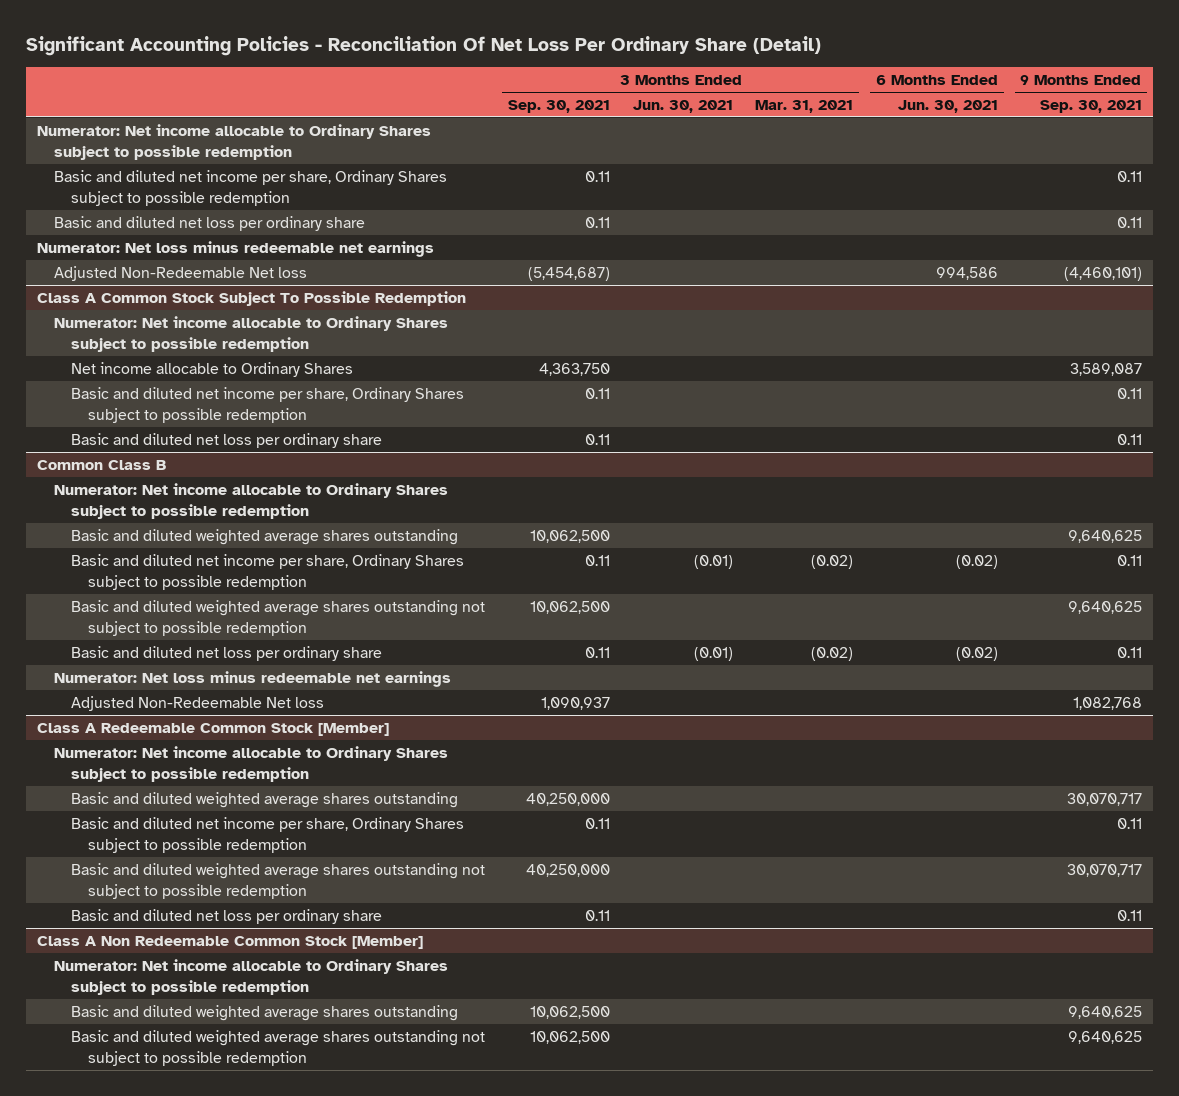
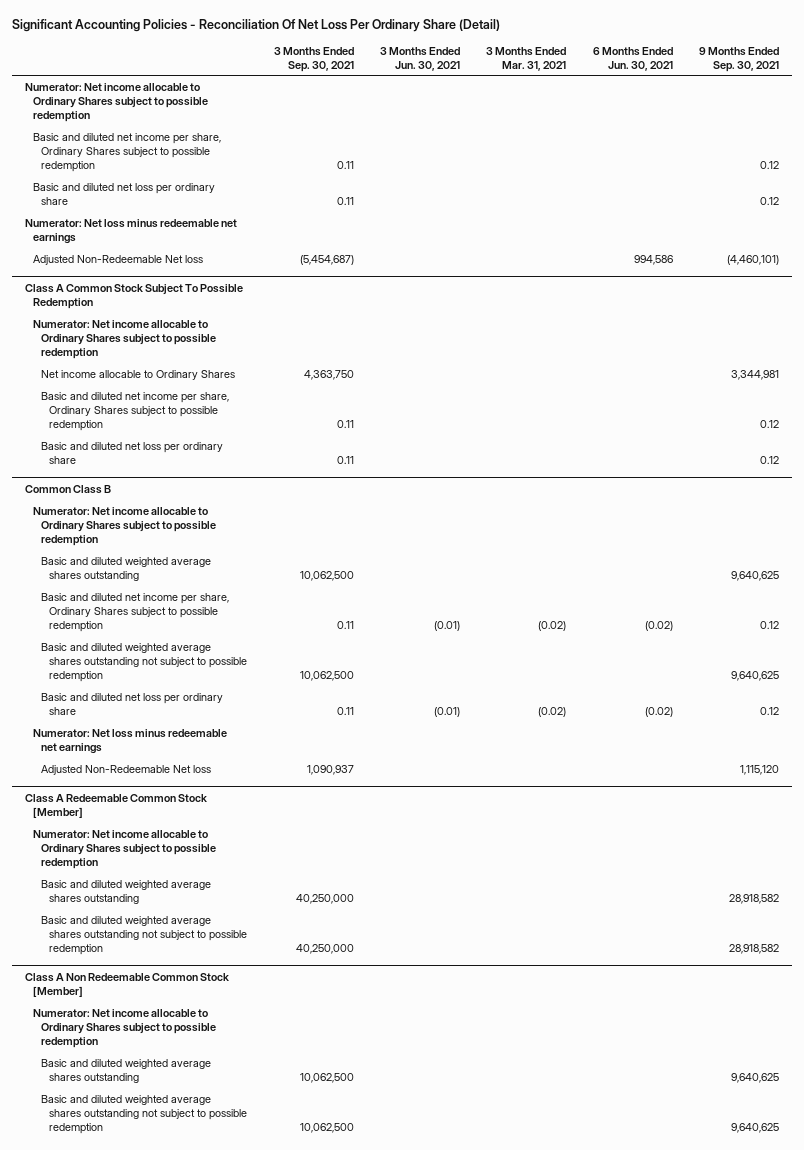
- Basic and diluted net income per share, Ordinary Shares subject to possible redemption | 0.11 | | | | 0.11
- Basic and diluted net loss per ordinary share | 0.11 | | | | 0.11
+ Basic and diluted net income per share, Ordinary Shares subject to possible redemption | 0.11 | | | | 0.12
+ Basic and diluted net loss per ordinary share | 0.11 | | | | 0.12
@ Class A Common Stock Subject To Possible Redemption
- Net income allocable to Ordinary Shares | 4,363,750 | | | | 3,589,087
- Basic and diluted net income per share, Ordinary Shares subject to possible redemption | 0.11 | | | | 0.11
- Basic and diluted net loss per ordinary share | 0.11 | | | | 0.11
+ Net income allocable to Ordinary Shares | 4,363,750 | | | | 3,344,981
+ Basic and diluted net income per share, Ordinary Shares subject to possible redemption | 0.11 | | | | 0.12
+ Basic and diluted net loss per ordinary share | 0.11 | | | | 0.12
@ Common Class B
- Basic and diluted net income per share, Ordinary Shares subject to possible redemption | 0.11 | (0.01) | (0.02) | (0.02) | 0.11
+ Basic and diluted net income per share, Ordinary Shares subject to possible redemption | 0.11 | (0.01) | (0.02) | (0.02) | 0.12
- Basic and diluted net loss per ordinary share | 0.11 | (0.01) | (0.02) | (0.02) | 0.11
+ Basic and diluted net loss per ordinary share | 0.11 | (0.01) | (0.02) | (0.02) | 0.12
- Adjusted Non-Redeemable Net loss | 1,090,937 | | | | 1,082,768
+ Adjusted Non-Redeemable Net loss | 1,090,937 | | | | 1,115,120
@ Class A Redeemable Common Stock [Member]
- Basic and diluted weighted average shares outstanding | 40,250,000 | | | | 30,070,717
- Basic and diluted net income per share, Ordinary Shares subject to possible redemption | 0.11 | | | | 0.11
- Basic and diluted weighted average shares outstanding not subject to possible redemption | 40,250,000 | | | | 30,070,717
- Basic and diluted net loss per ordinary share | 0.11 | | | | 0.11
+ Basic and diluted weighted average shares outstanding | 40,250,000 | | | | 28,918,582
+ Basic and diluted weighted average shares outstanding not subject to possible redemption | 40,250,000 | | | | 28,918,582

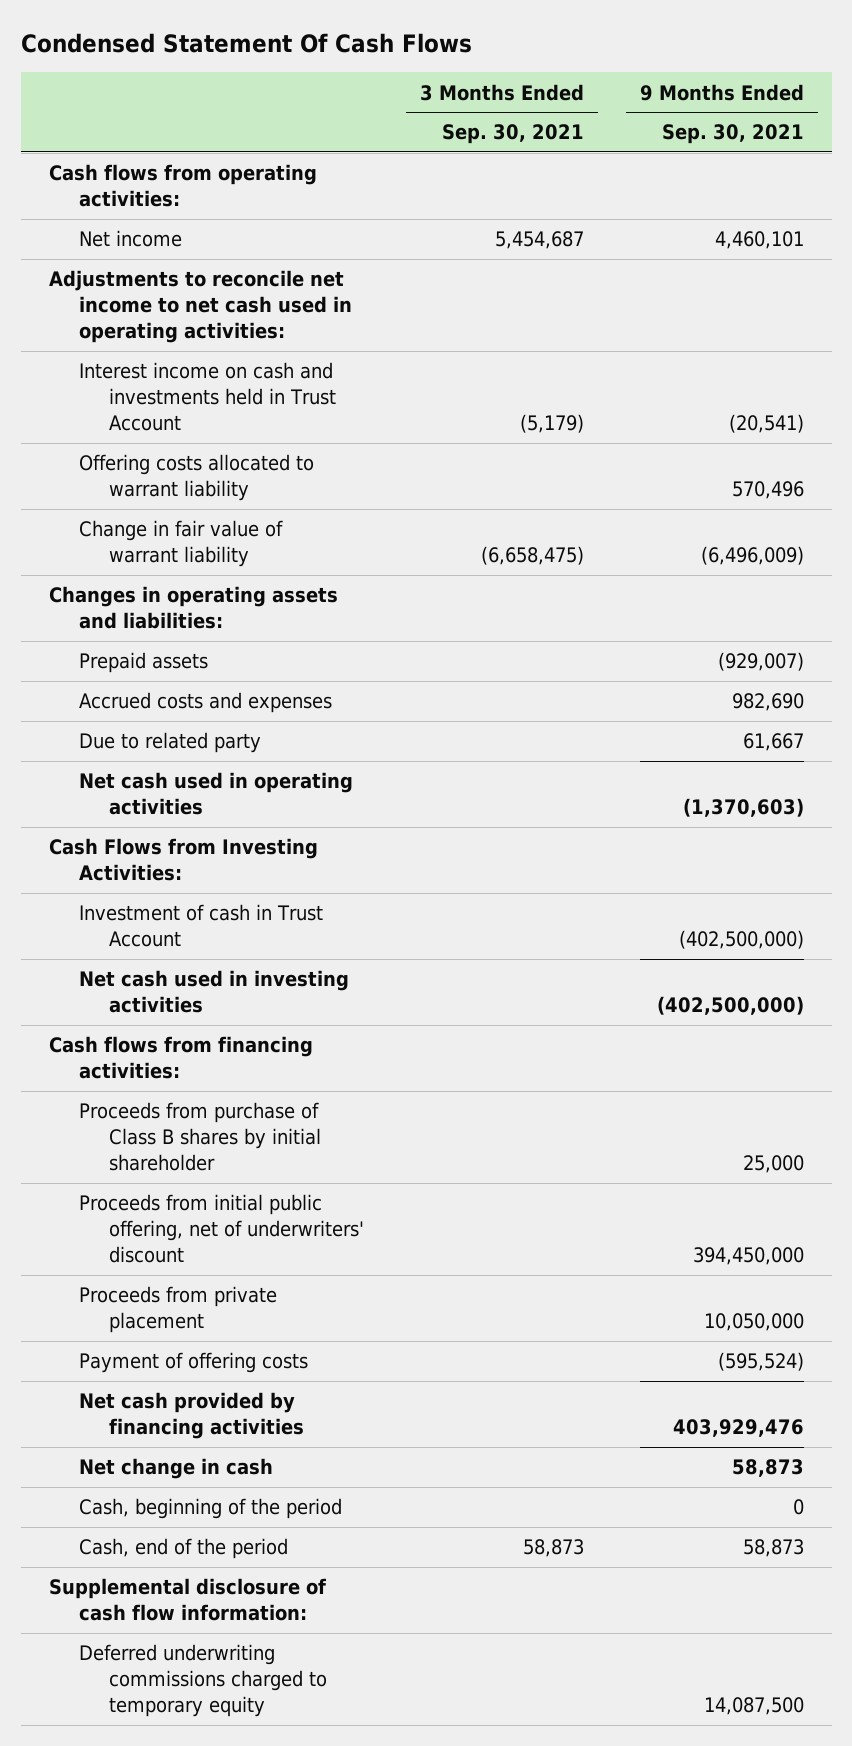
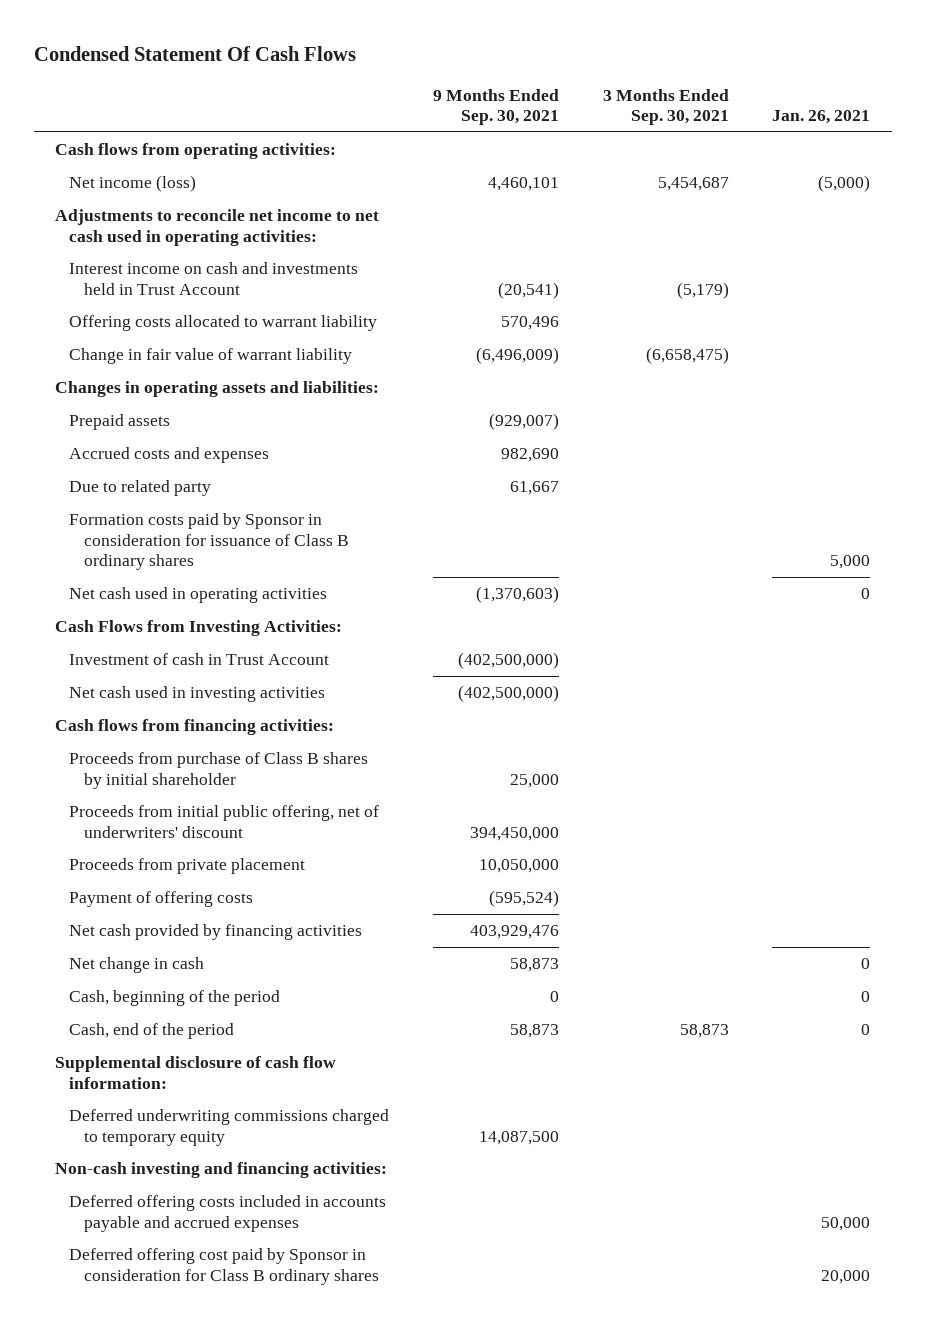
- | 3 Months Ended Sep. 30, 2021 | 9 Months Ended Sep. 30, 2021
+ | 9 Months Ended Sep. 30, 2021 | 3 Months Ended Sep. 30, 2021 | Jan. 26, 2021
- Net income | 5,454,687 | 4,460,101
+ Net income (loss) | 4,460,101 | 5,454,687 | (5,000)
+ Formation costs paid by Sponsor in consideration for issuance of Class B ordinary shares | | | 5,000
+ Non-cash investing and financing activities:
+ Deferred offering costs included in accounts payable and accrued expenses | | | 50,000
+ Deferred offering cost paid by Sponsor in consideration for Class B ordinary shares | | | 20,000

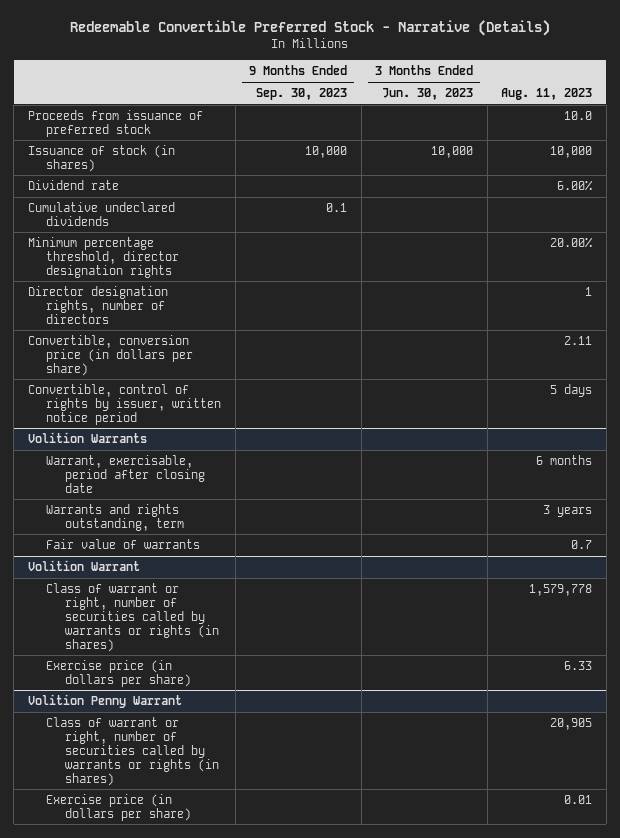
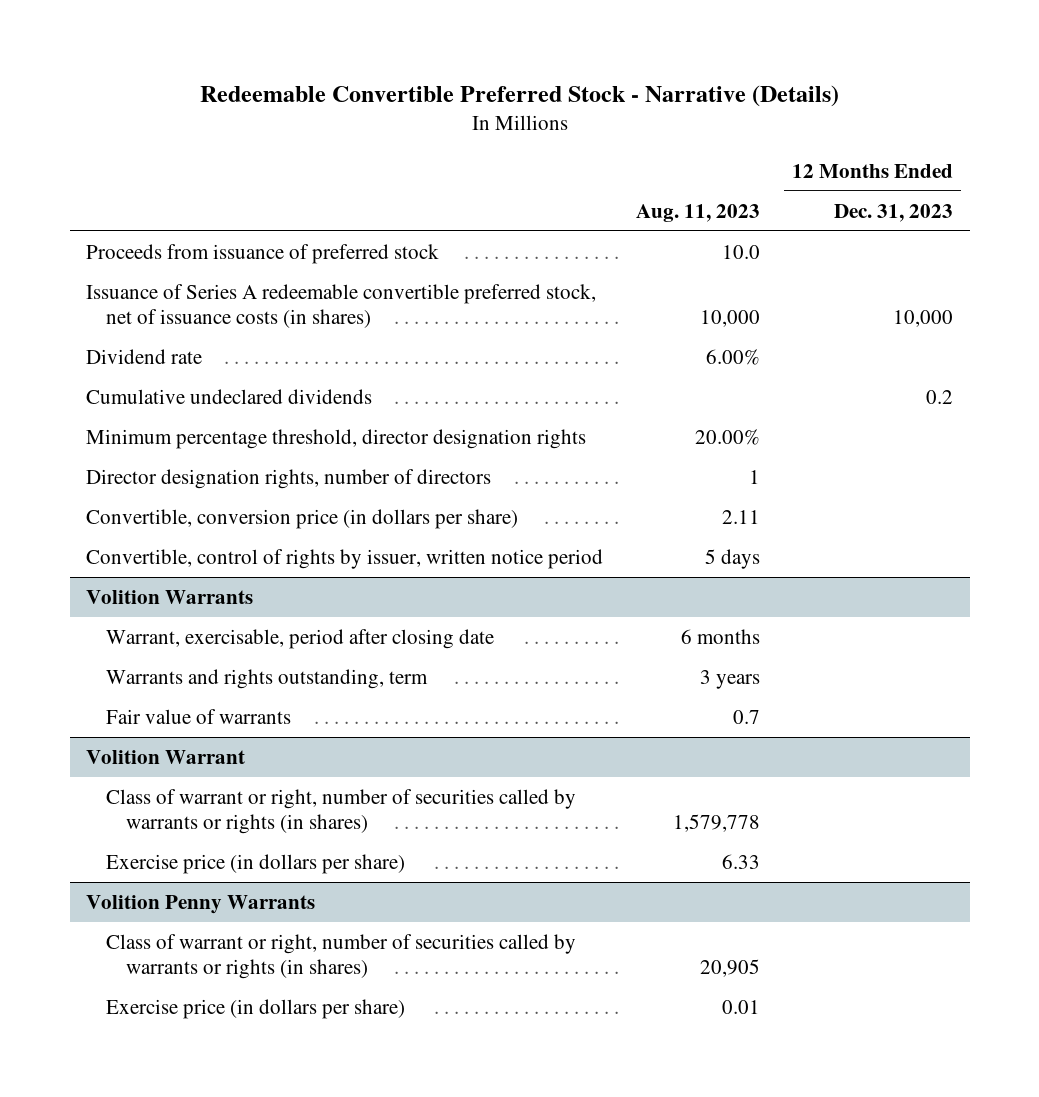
- | 9 Months Ended Sep. 30, 2023 | 3 Months Ended Jun. 30, 2023 | Aug. 11, 2023
+ | Aug. 11, 2023 | 12 Months Ended Dec. 31, 2023
- Issuance of stock (in shares) | 10,000 | 10,000 | 10,000
+ Issuance of Series A redeemable convertible preferred stock, net of issuance costs (in shares) | 10,000 | 10,000
- Volition Penny Warrant
+ Volition Penny Warrants

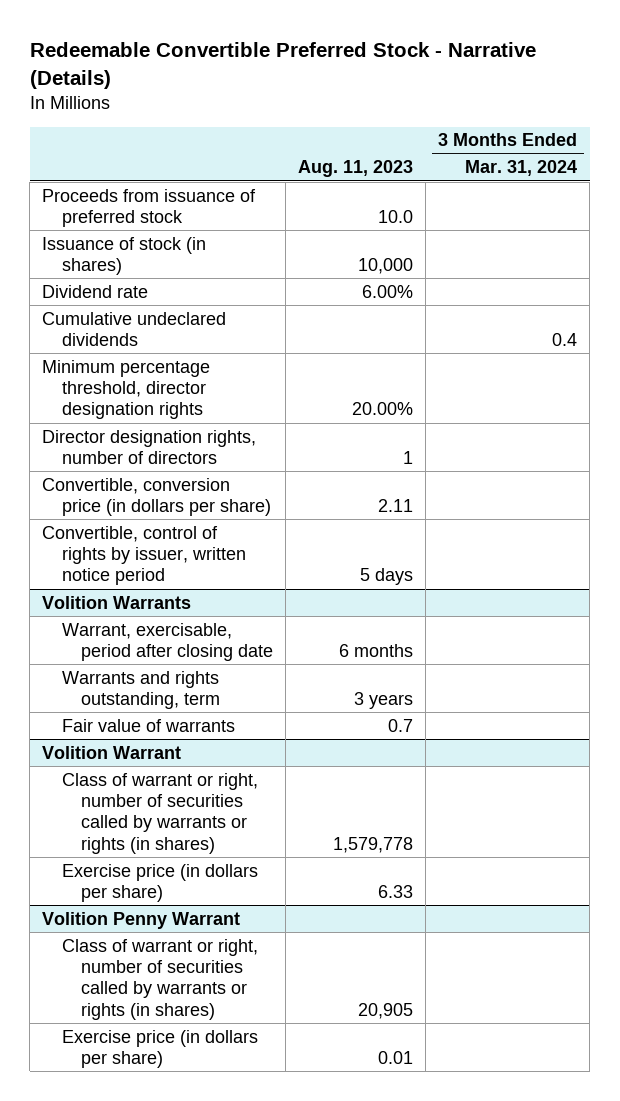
- | Aug. 11, 2023 | 12 Months Ended Dec. 31, 2023
+ | Aug. 11, 2023 | 3 Months Ended Mar. 31, 2024
- Issuance of Series A redeemable convertible preferred stock, net of issuance costs (in shares) | 10,000 | 10,000
+ Issuance of stock (in shares) | 10,000 |
- Volition Penny Warrants
+ Volition Penny Warrant

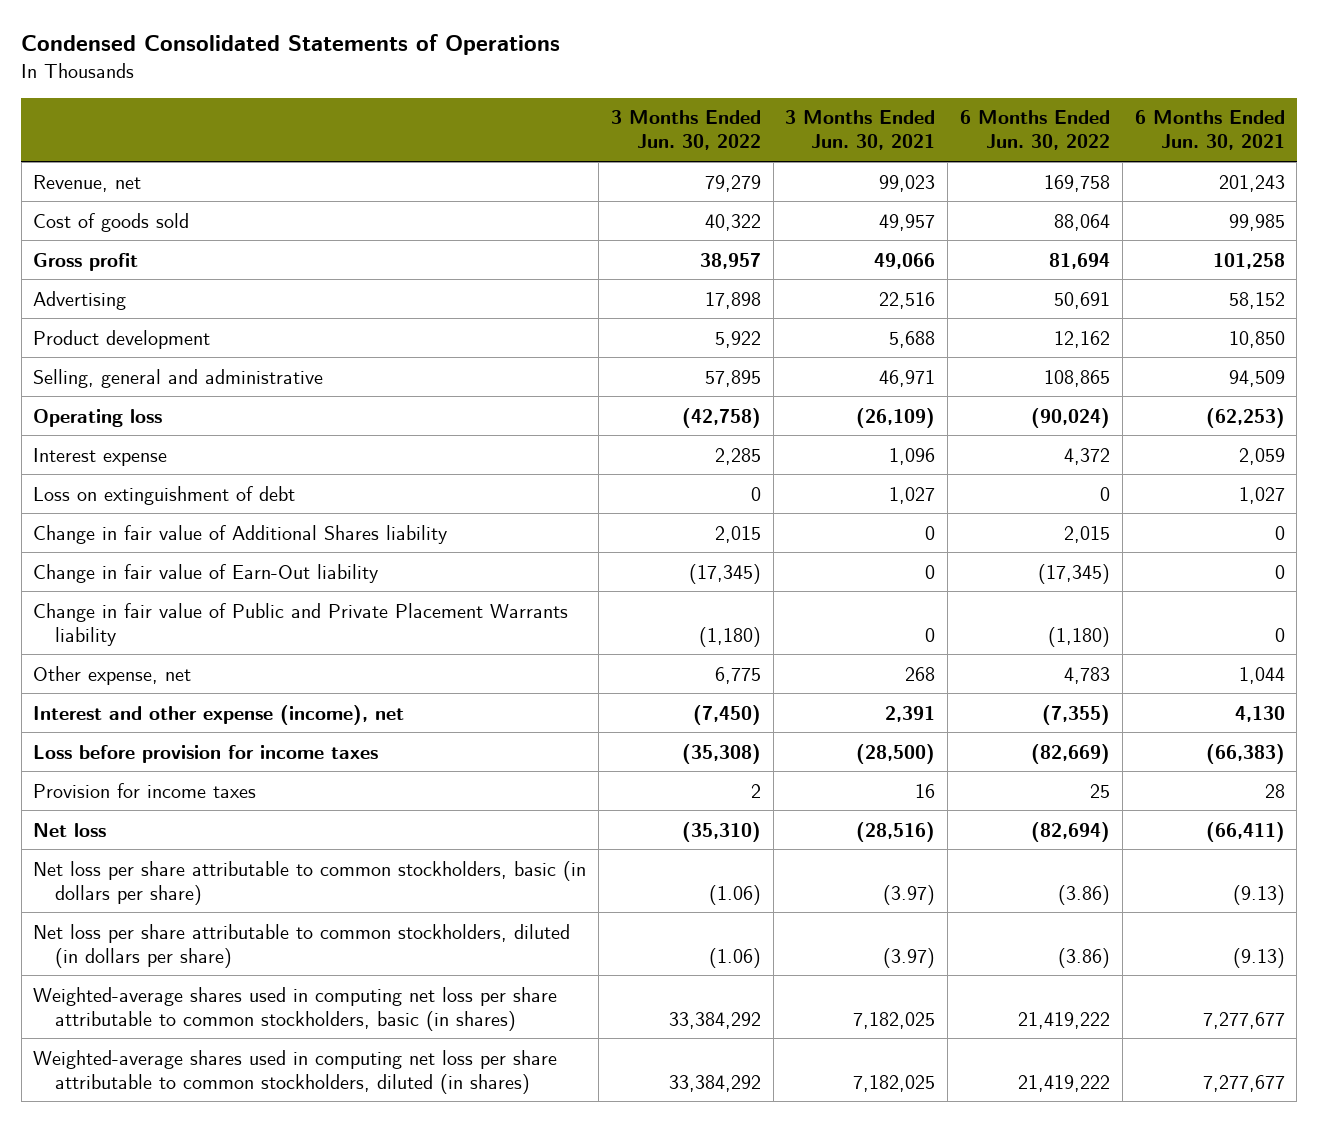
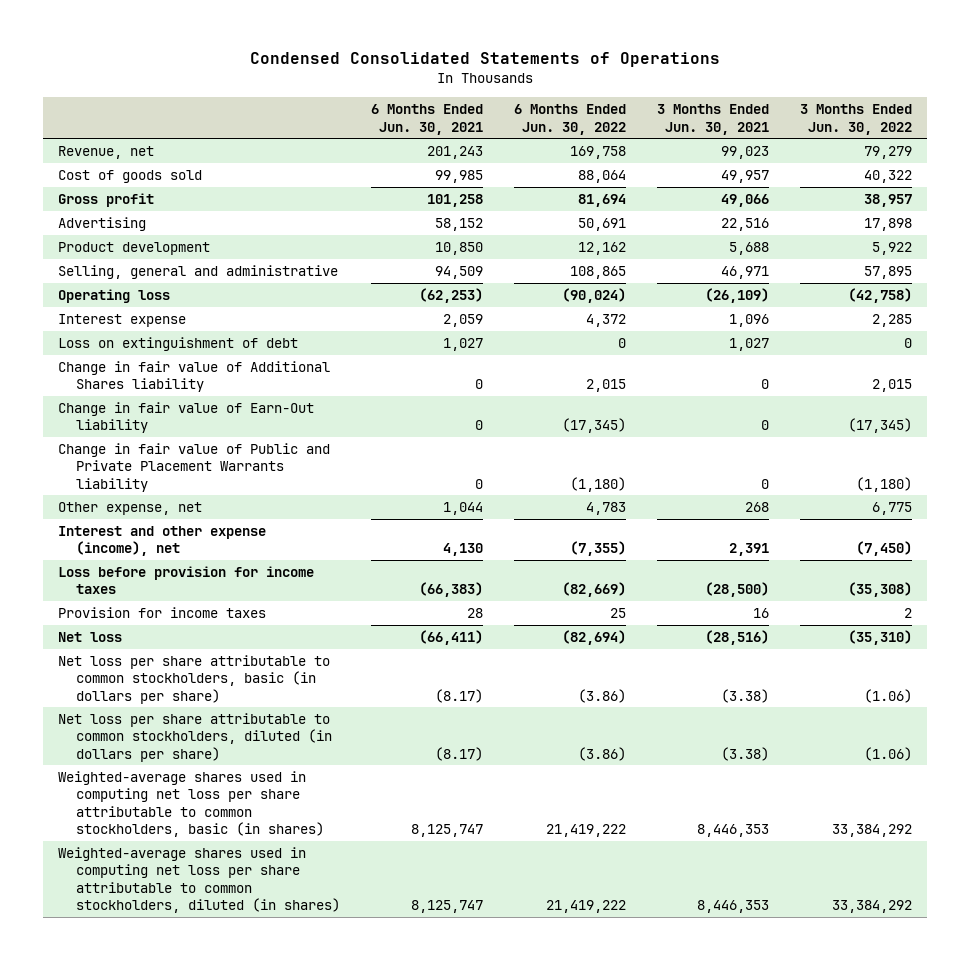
- | 3 Months Ended Jun. 30, 2022 | 3 Months Ended Jun. 30, 2021 | 6 Months Ended Jun. 30, 2022 | 6 Months Ended Jun. 30, 2021
+ | 6 Months Ended Jun. 30, 2021 | 6 Months Ended Jun. 30, 2022 | 3 Months Ended Jun. 30, 2021 | 3 Months Ended Jun. 30, 2022
- Net loss per share attributable to common stockholders, basic (in dollars per share) | (1.06) | (3.97) | (3.86) | (9.13)
- Net loss per share attributable to common stockholders, diluted (in dollars per share) | (1.06) | (3.97) | (3.86) | (9.13)
- Weighted-average shares used in computing net loss per share attributable to common stockholders, basic (in shares) | 33,384,292 | 7,182,025 | 21,419,222 | 7,277,677
- Weighted-average shares used in computing net loss per share attributable to common stockholders, diluted (in shares) | 33,384,292 | 7,182,025 | 21,419,222 | 7,277,677
+ Net loss per share attributable to common stockholders, basic (in dollars per share) | (8.17) | (3.86) | (3.38) | (1.06)
+ Net loss per share attributable to common stockholders, diluted (in dollars per share) | (8.17) | (3.86) | (3.38) | (1.06)
+ Weighted-average shares used in computing net loss per share attributable to common stockholders, basic (in shares) | 8,125,747 | 21,419,222 | 8,446,353 | 33,384,292
+ Weighted-average shares used in computing net loss per share attributable to common stockholders, diluted (in shares) | 8,125,747 | 21,419,222 | 8,446,353 | 33,384,292

